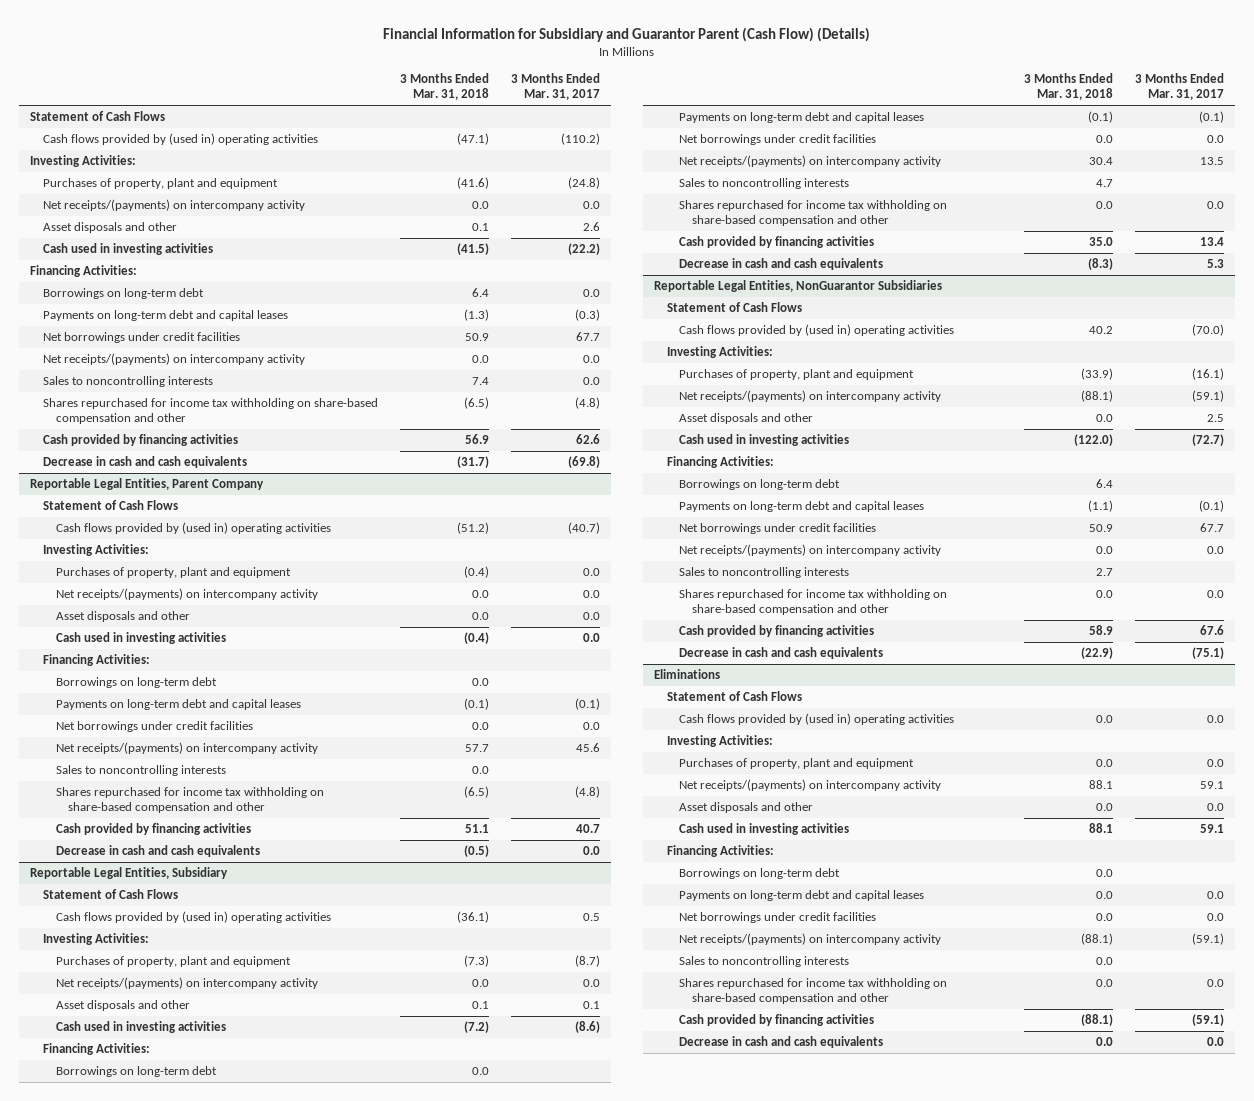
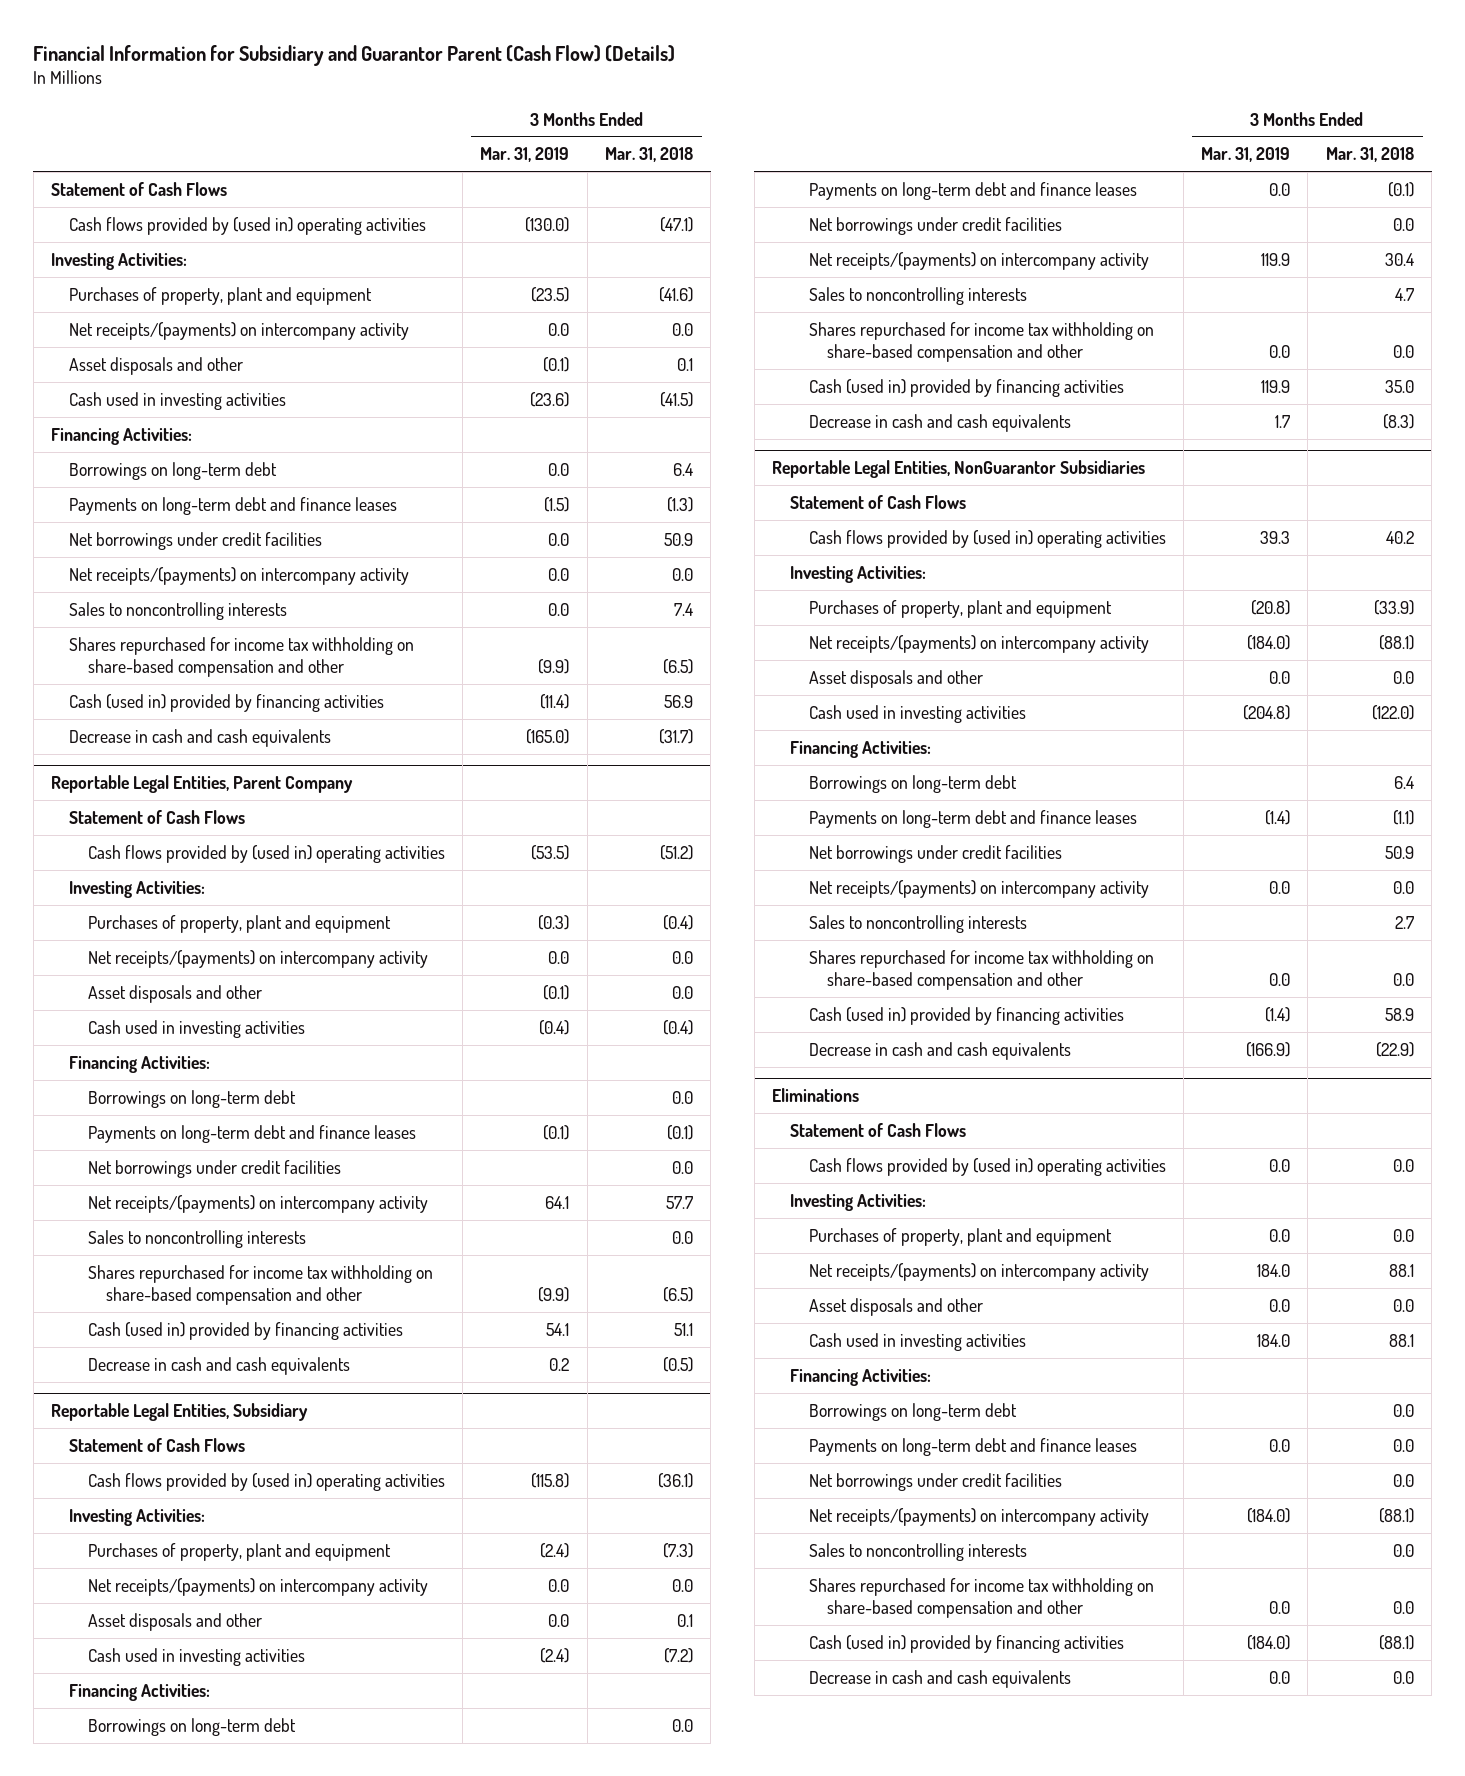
- | 3 Months Ended Mar. 31, 2018 | 3 Months Ended Mar. 31, 2017
+ | 3 Months Ended Mar. 31, 2019 | 3 Months Ended Mar. 31, 2018
- Payments on long-term debt and capital leases | (1.3) | (0.3)
+ Payments on long-term debt and finance leases | (1.5) | (1.3)
- Cash provided by financing activities | 56.9 | 62.6
+ Cash (used in) provided by financing activities | (11.4) | 56.9
@ Reportable Legal Entities, Parent Company
- Payments on long-term debt and capital leases | (0.1) | (0.1)
+ Payments on long-term debt and finance leases | (0.1) | (0.1)
- Cash provided by financing activities | 51.1 | 40.7
+ Cash (used in) provided by financing activities | 54.1 | 51.1
@ Reportable Legal Entities, Subsidiary
- Payments on long-term debt and capital leases | (0.1) | (0.1)
+ Payments on long-term debt and finance leases | 0.0 | (0.1)
- Cash provided by financing activities | 35.0 | 13.4
+ Cash (used in) provided by financing activities | 119.9 | 35.0
@ Reportable Legal Entities, NonGuarantor Subsidiaries
- Payments on long-term debt and capital leases | (1.1) | (0.1)
+ Payments on long-term debt and finance leases | (1.4) | (1.1)
- Cash provided by financing activities | 58.9 | 67.6
+ Cash (used in) provided by financing activities | (1.4) | 58.9
@ Eliminations
- Payments on long-term debt and capital leases | 0.0 | 0.0
+ Payments on long-term debt and finance leases | 0.0 | 0.0
- Cash provided by financing activities | (88.1) | (59.1)
+ Cash (used in) provided by financing activities | (184.0) | (88.1)

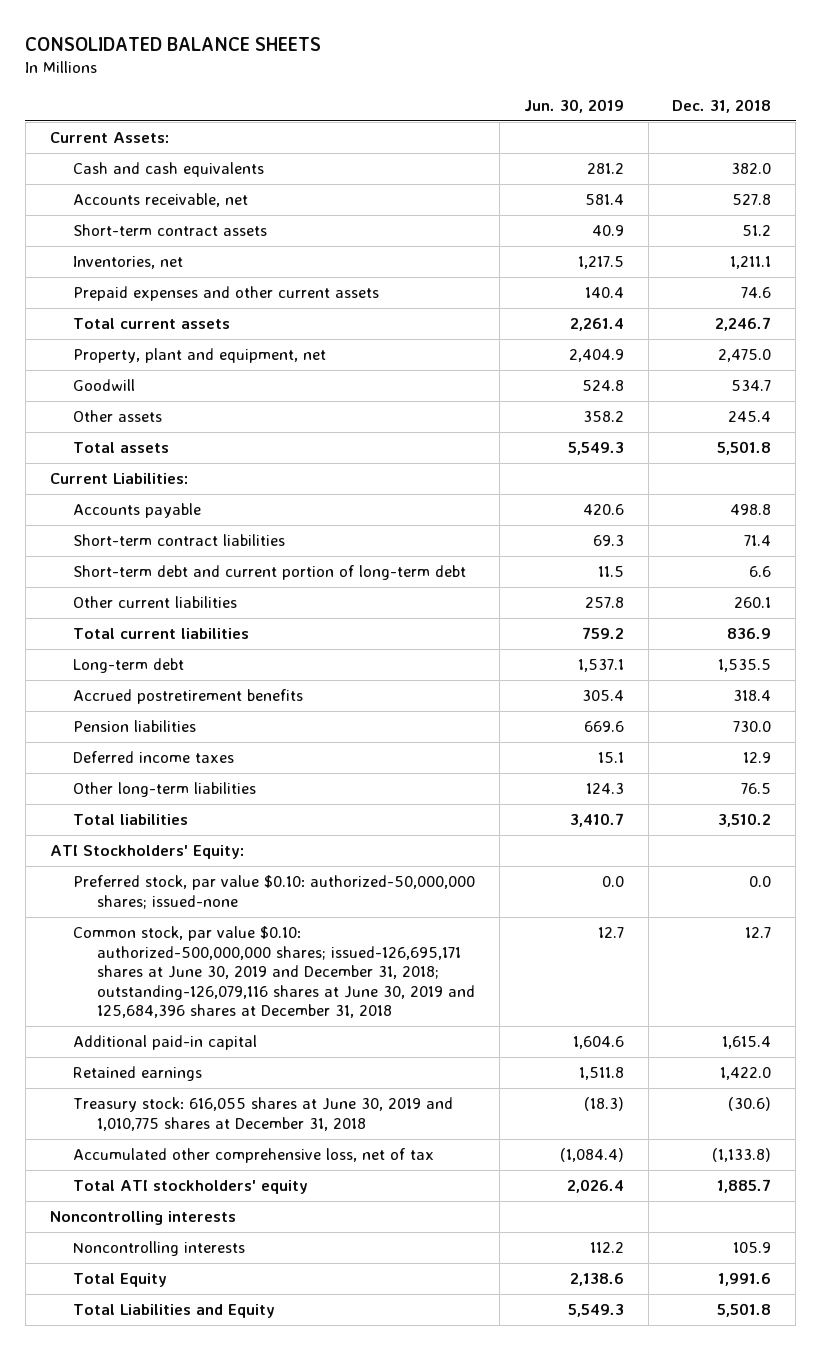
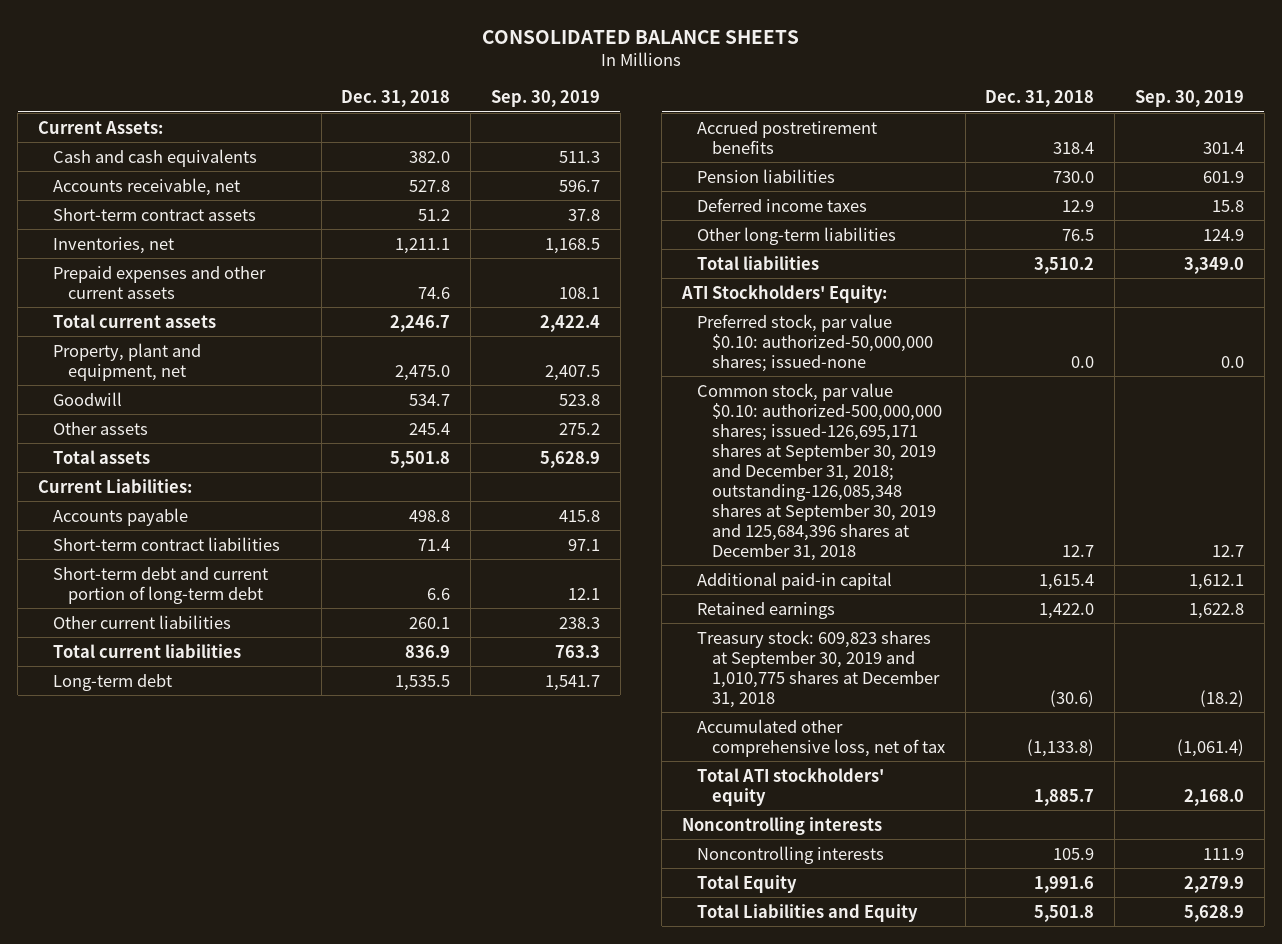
- | Jun. 30, 2019 | Dec. 31, 2018
+ | Dec. 31, 2018 | Sep. 30, 2019
- Common stock, par value $0.10: authorized-500,000,000 shares; issued-126,695,171 shares at June 30, 2019 and December 31, 2018; outstanding-126,079,116 shares at June 30, 2019 and 125,684,396 shares at December 31, 2018 | 12.7 | 12.7
+ Common stock, par value $0.10: authorized-500,000,000 shares; issued-126,695,171 shares at September 30, 2019 and December 31, 2018; outstanding-126,085,348 shares at September 30, 2019 and 125,684,396 shares at December 31, 2018 | 12.7 | 12.7
- Treasury stock: 616,055 shares at June 30, 2019 and 1,010,775 shares at December 31, 2018 | (18.3) | (30.6)
+ Treasury stock: 609,823 shares at September 30, 2019 and 1,010,775 shares at December 31, 2018 | (30.6) | (18.2)

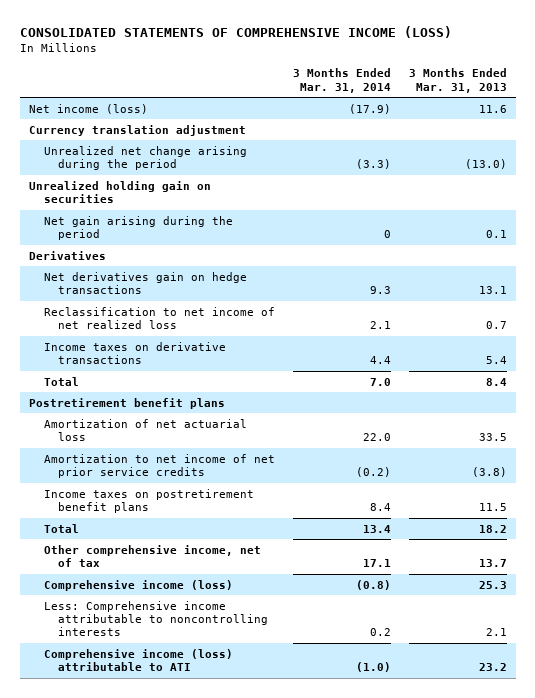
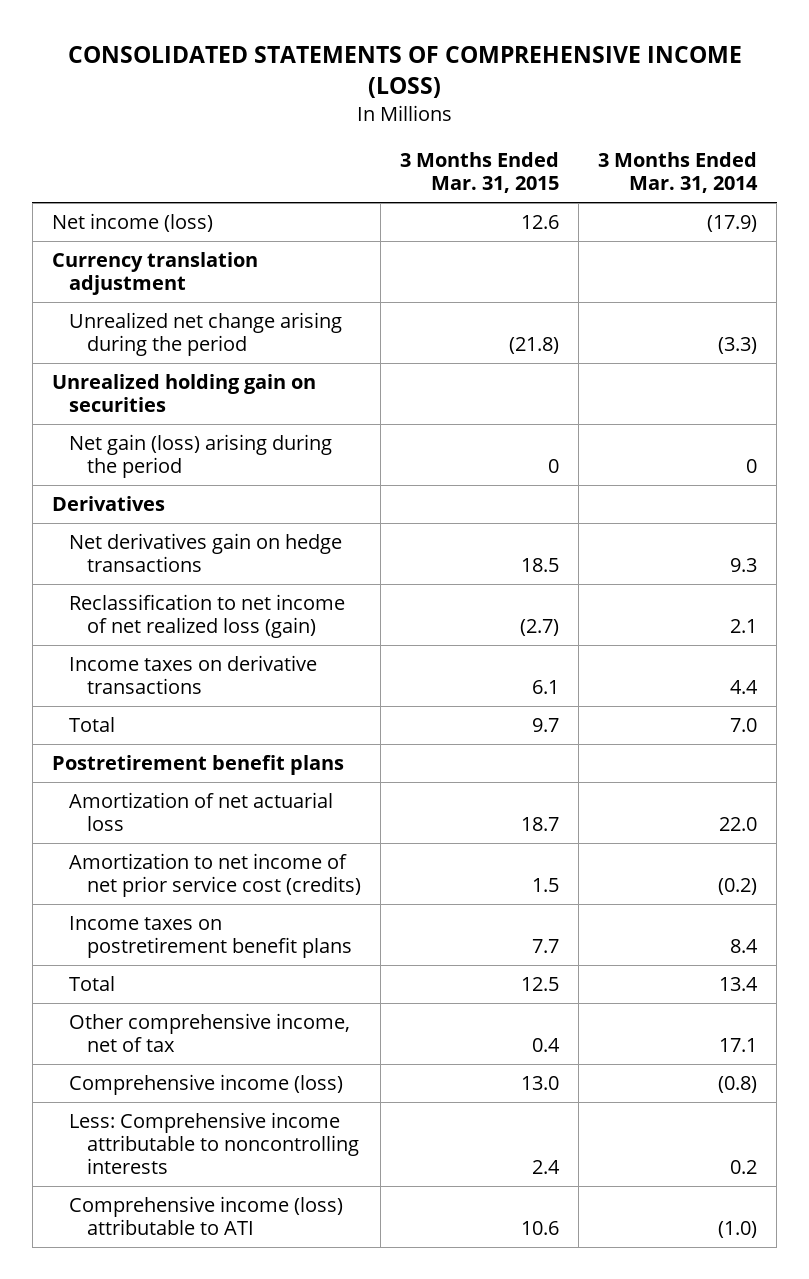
- | 3 Months Ended Mar. 31, 2014 | 3 Months Ended Mar. 31, 2013
+ | 3 Months Ended Mar. 31, 2015 | 3 Months Ended Mar. 31, 2014
- Net gain arising during the period | 0 | 0.1
+ Net gain (loss) arising during the period | 0 | 0
- Reclassification to net income of net realized loss | 2.1 | 0.7
+ Reclassification to net income of net realized loss (gain) | (2.7) | 2.1
- Amortization to net income of net prior service credits | (0.2) | (3.8)
+ Amortization to net income of net prior service cost (credits) | 1.5 | (0.2)

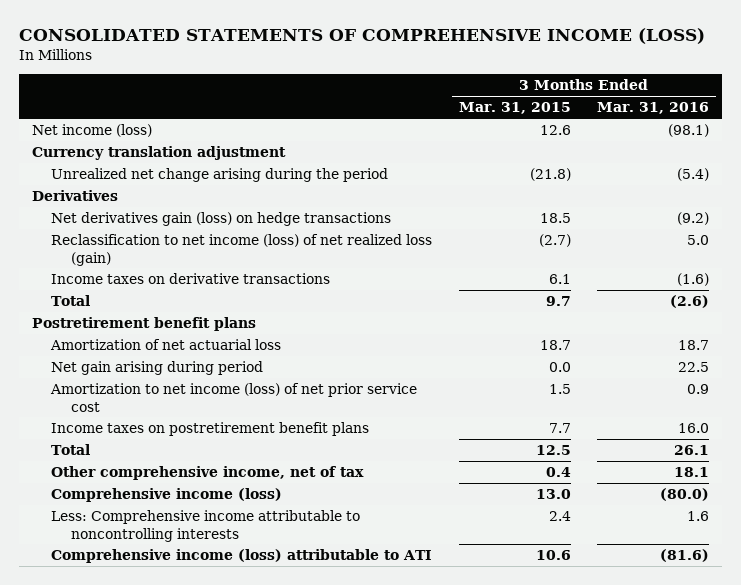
- | 3 Months Ended Mar. 31, 2015 | 3 Months Ended Mar. 31, 2014
+ | 3 Months Ended Mar. 31, 2015 | 3 Months Ended Mar. 31, 2016
- Unrealized holding gain on securities
- Net gain (loss) arising during the period | 0 | 0
- Net derivatives gain on hedge transactions | 18.5 | 9.3
- Reclassification to net income of net realized loss (gain) | (2.7) | 2.1
+ Net derivatives gain (loss) on hedge transactions | 18.5 | (9.2)
+ Reclassification to net income (loss) of net realized loss (gain) | (2.7) | 5.0
- Amortization to net income of net prior service cost (credits) | 1.5 | (0.2)
+ Net gain arising during period | 0.0 | 22.5
+ Amortization to net income (loss) of net prior service cost | 1.5 | 0.9

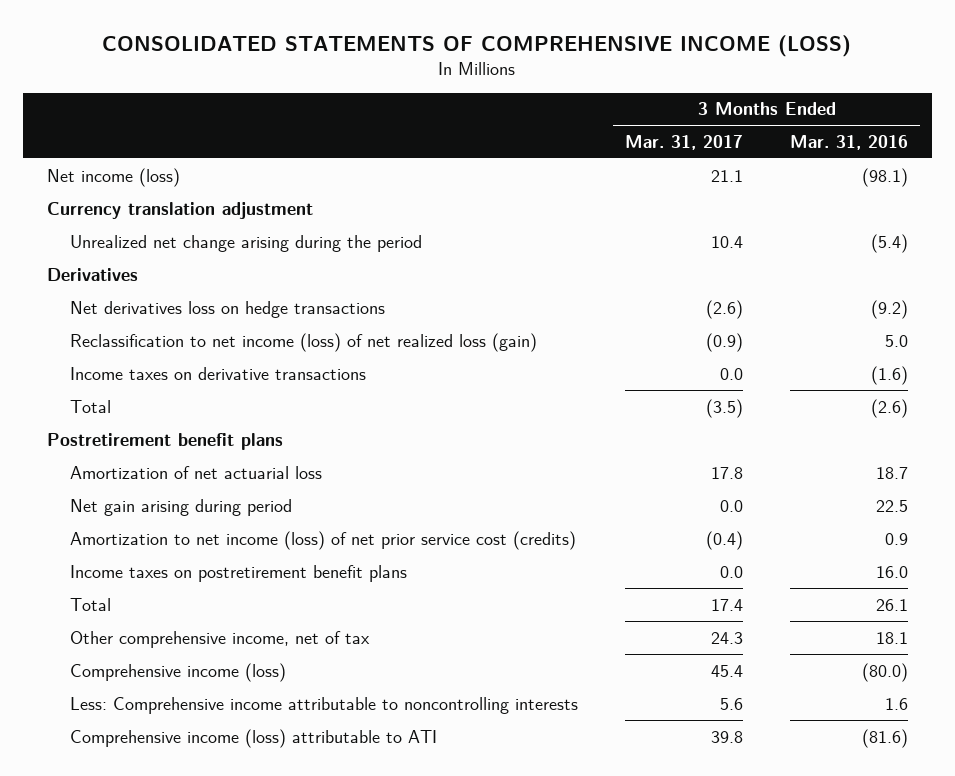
- | 3 Months Ended Mar. 31, 2015 | 3 Months Ended Mar. 31, 2016
+ | 3 Months Ended Mar. 31, 2017 | 3 Months Ended Mar. 31, 2016
- Net derivatives gain (loss) on hedge transactions | 18.5 | (9.2)
+ Net derivatives loss on hedge transactions | (2.6) | (9.2)
- Amortization to net income (loss) of net prior service cost | 1.5 | 0.9
+ Amortization to net income (loss) of net prior service cost (credits) | (0.4) | 0.9

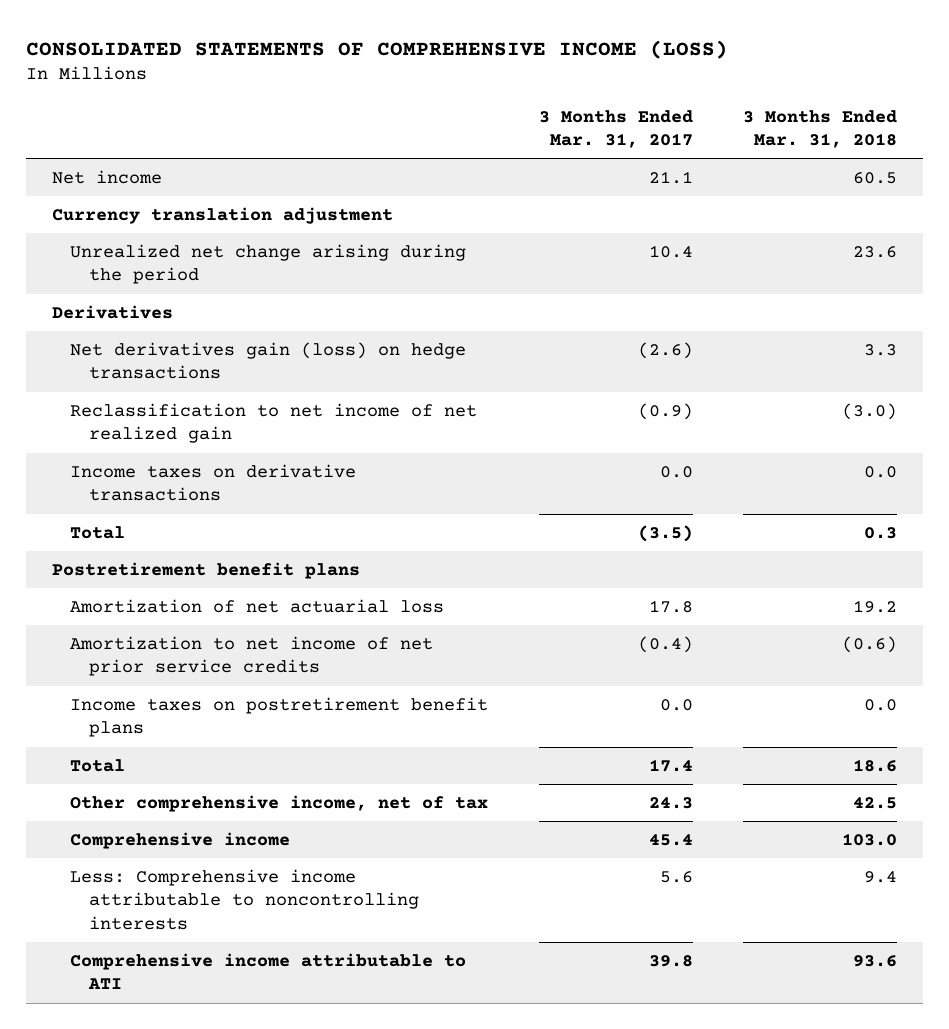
- | 3 Months Ended Mar. 31, 2017 | 3 Months Ended Mar. 31, 2016
+ | 3 Months Ended Mar. 31, 2017 | 3 Months Ended Mar. 31, 2018
- Net income (loss) | 21.1 | (98.1)
+ Net income | 21.1 | 60.5
- Net derivatives loss on hedge transactions | (2.6) | (9.2)
- Reclassification to net income (loss) of net realized loss (gain) | (0.9) | 5.0
+ Net derivatives gain (loss) on hedge transactions | (2.6) | 3.3
+ Reclassification to net income of net realized gain | (0.9) | (3.0)
- Net gain arising during period | 0.0 | 22.5
- Amortization to net income (loss) of net prior service cost (credits) | (0.4) | 0.9
+ Amortization to net income of net prior service credits | (0.4) | (0.6)
- Comprehensive income (loss) | 45.4 | (80.0)
+ Comprehensive income | 45.4 | 103.0
- Comprehensive income (loss) attributable to ATI | 39.8 | (81.6)
+ Comprehensive income attributable to ATI | 39.8 | 93.6

